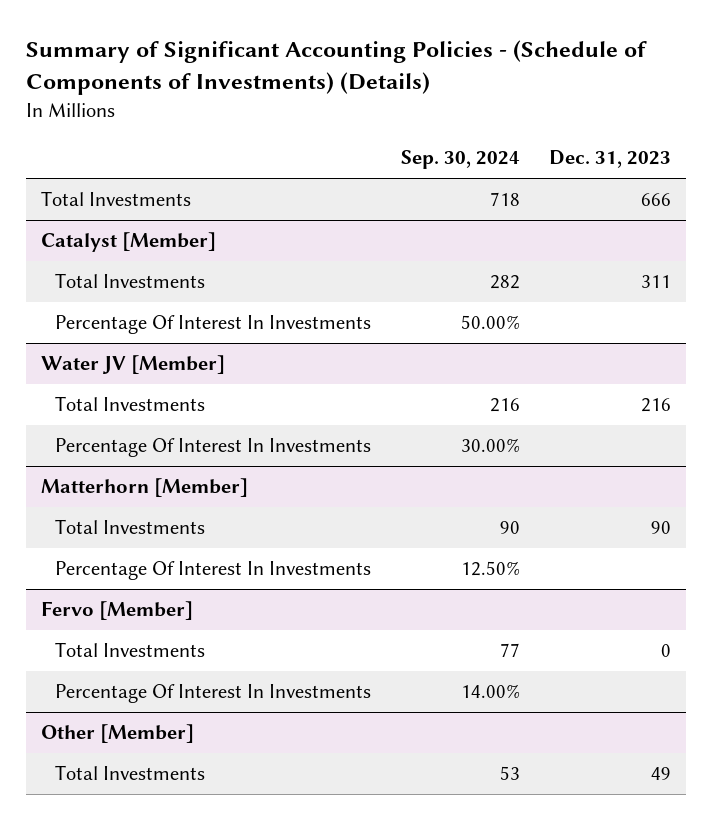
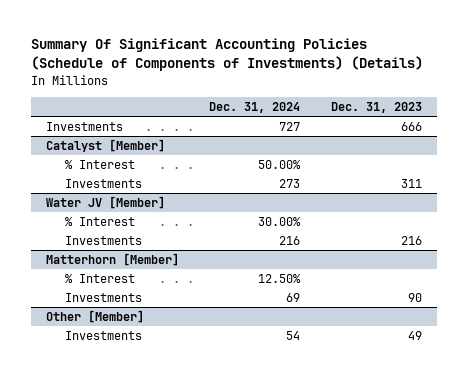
- Summary of Significant Accounting Policies - (Schedule of Components of Investments) (Details)
+ Summary Of Significant Accounting Policies (Schedule of Components of Investments) (Details)
- | Sep. 30, 2024 | Dec. 31, 2023
+ | Dec. 31, 2024 | Dec. 31, 2023
- Total Investments | 718 | 666
+ Investments | 727 | 666
@ Catalyst [Member]
- Total Investments | 282 | 311
- Percentage Of Interest In Investments | 50.00% |
+ % Interest | 50.00% |
+ Investments | 273 | 311
@ Water JV [Member]
- Total Investments | 216 | 216
- Percentage Of Interest In Investments | 30.00% |
+ % Interest | 30.00% |
+ Investments | 216 | 216
@ Matterhorn [Member]
- Total Investments | 90 | 90
- Percentage Of Interest In Investments | 12.50% |
- Fervo [Member]
- Total Investments | 77 | 0
- Percentage Of Interest In Investments | 14.00% |
@ Matterhorn [Member]
+ % Interest | 12.50% |
+ Investments | 69 | 90
@ Other [Member]
- Total Investments | 53 | 49
+ Investments | 54 | 49

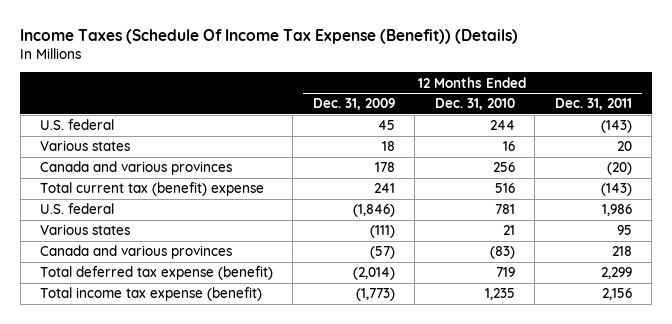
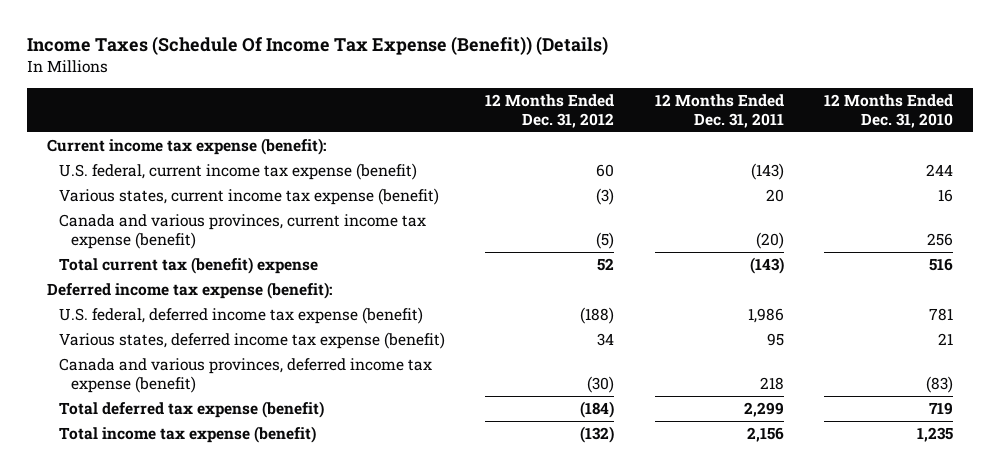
- | 12 Months Ended Dec. 31, 2009 | 12 Months Ended Dec. 31, 2010 | 12 Months Ended Dec. 31, 2011
+ | 12 Months Ended Dec. 31, 2012 | 12 Months Ended Dec. 31, 2011 | 12 Months Ended Dec. 31, 2010
- U.S. federal | 45 | 244 | (143)
- Various states | 18 | 16 | 20
- Canada and various provinces | 178 | 256 | (20)
+ Current income tax expense (benefit):
+ U.S. federal, current income tax expense (benefit) | 60 | (143) | 244
+ Various states, current income tax expense (benefit) | (3) | 20 | 16
+ Canada and various provinces, current income tax expense (benefit) | (5) | (20) | 256
- U.S. federal | (1,846) | 781 | 1,986
- Various states | (111) | 21 | 95
- Canada and various provinces | (57) | (83) | 218
+ Deferred income tax expense (benefit):
+ U.S. federal, deferred income tax expense (benefit) | (188) | 1,986 | 781
+ Various states, deferred income tax expense (benefit) | 34 | 95 | 21
+ Canada and various provinces, deferred income tax expense (benefit) | (30) | 218 | (83)

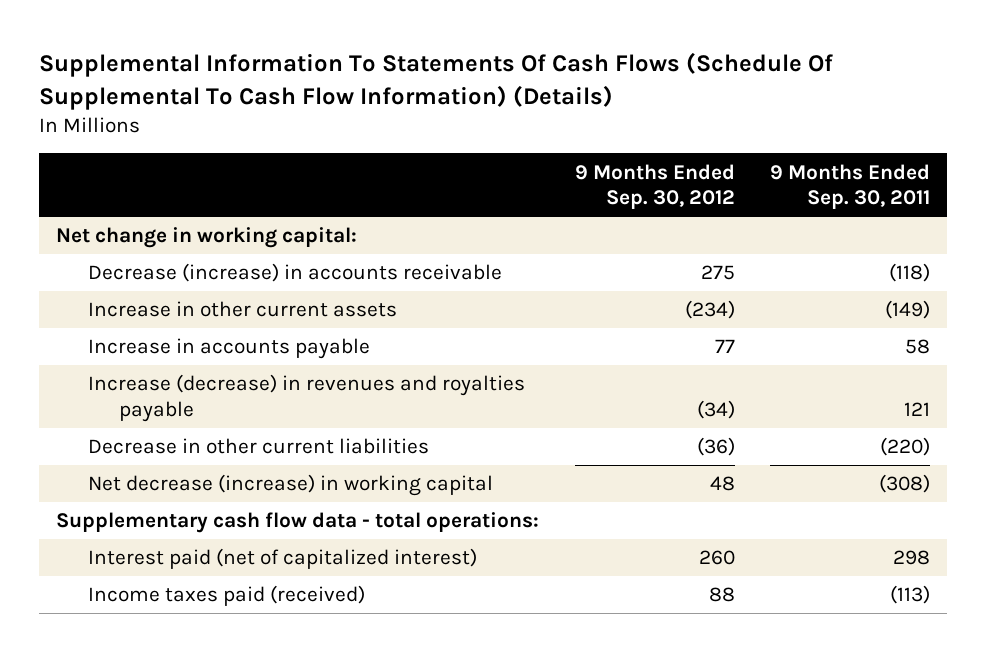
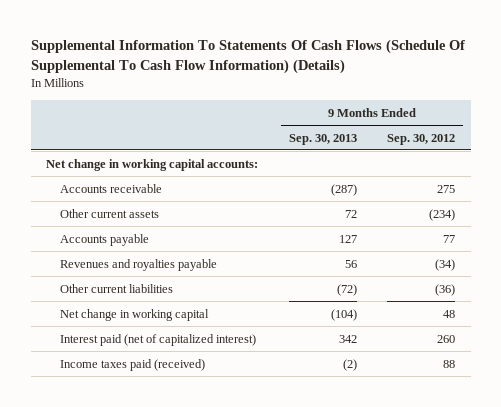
- | 9 Months Ended Sep. 30, 2012 | 9 Months Ended Sep. 30, 2011
+ | 9 Months Ended Sep. 30, 2013 | 9 Months Ended Sep. 30, 2012
- Net change in working capital:
- Decrease (increase) in accounts receivable | 275 | (118)
- Increase in other current assets | (234) | (149)
- Increase in accounts payable | 77 | 58
- Increase (decrease) in revenues and royalties payable | (34) | 121
- Decrease in other current liabilities | (36) | (220)
- Net decrease (increase) in working capital | 48 | (308)
- Supplementary cash flow data - total operations:
+ Net change in working capital accounts:
+ Accounts receivable | (287) | 275
+ Other current assets | 72 | (234)
+ Accounts payable | 127 | 77
+ Revenues and royalties payable | 56 | (34)
+ Other current liabilities | (72) | (36)
+ Net change in working capital | (104) | 48

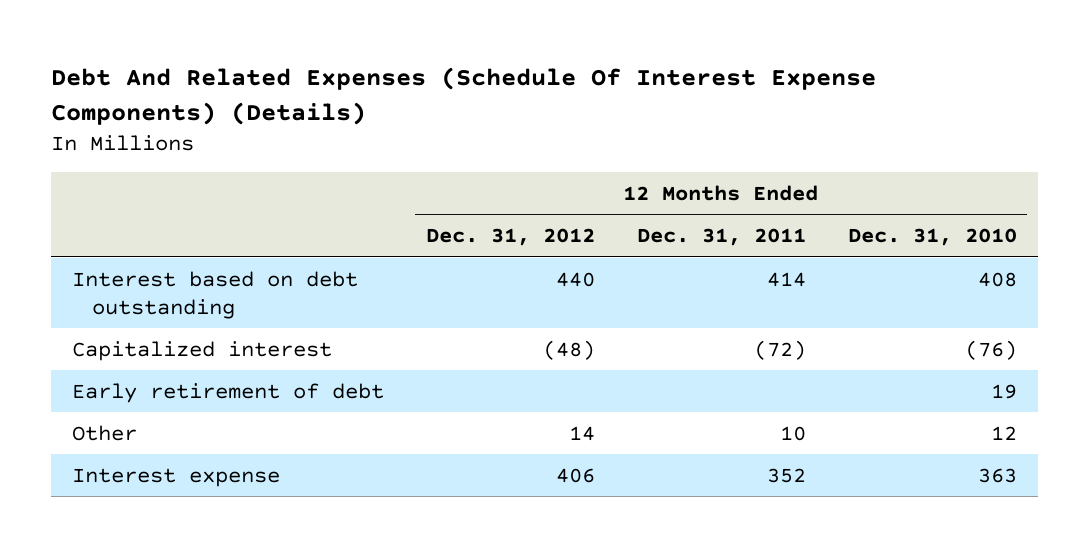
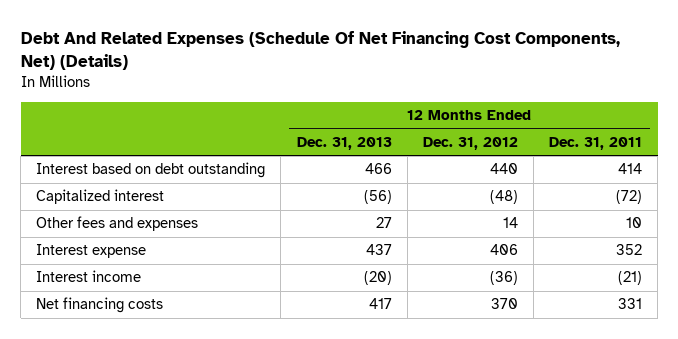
- Debt And Related Expenses (Schedule Of Interest Expense Components) (Details)
+ Debt And Related Expenses (Schedule Of Net Financing Cost Components, Net) (Details)
- | 12 Months Ended Dec. 31, 2012 | 12 Months Ended Dec. 31, 2011 | 12 Months Ended Dec. 31, 2010
+ | 12 Months Ended Dec. 31, 2013 | 12 Months Ended Dec. 31, 2012 | 12 Months Ended Dec. 31, 2011
- Early retirement of debt | | | 19
- Other | 14 | 10 | 12
+ Other fees and expenses | 27 | 14 | 10
+ Interest income | (20) | (36) | (21)
+ Net financing costs | 417 | 370 | 331

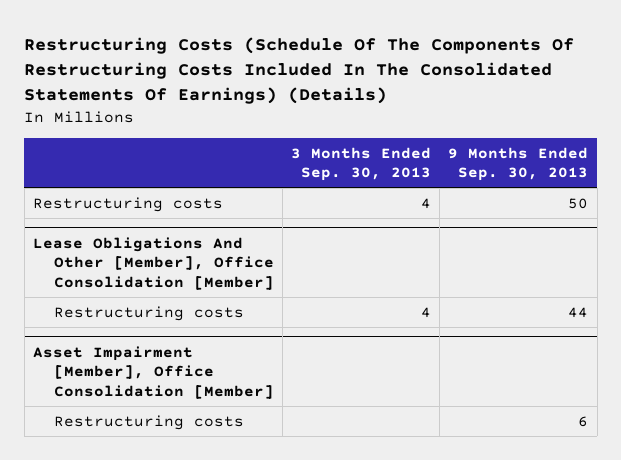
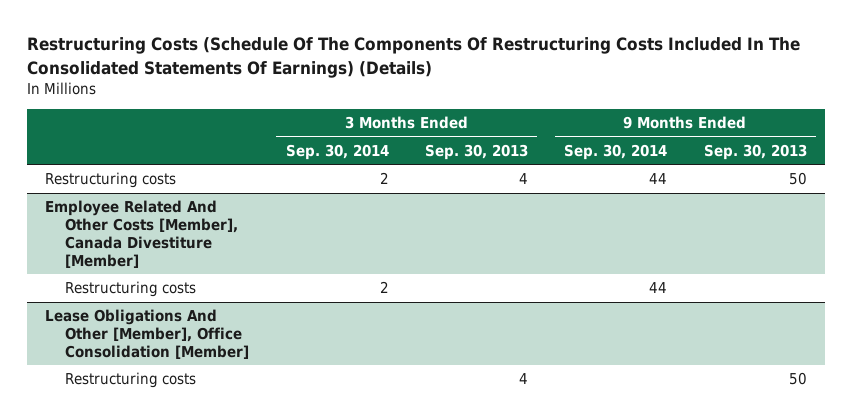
- | 3 Months Ended Sep. 30, 2013 | 9 Months Ended Sep. 30, 2013
+ | 3 Months Ended Sep. 30, 2014 | 3 Months Ended Sep. 30, 2013 | 9 Months Ended Sep. 30, 2014 | 9 Months Ended Sep. 30, 2013
+ Employee Related And Other Costs [Member], Canada Divestiture [Member]
+ Restructuring costs | 2 | | 44 |
@ Lease Obligations And Other [Member], Office Consolidation [Member]
- Restructuring costs | 4 | 44
- Asset Impairment [Member], Office Consolidation [Member]
- Restructuring costs | | 6
@ Lease Obligations And Other [Member], Office Consolidation [Member]
+ Restructuring costs | | 4 | | 50

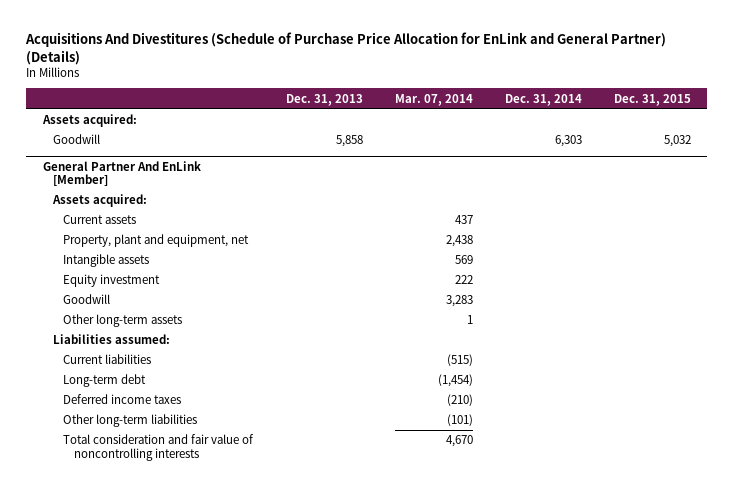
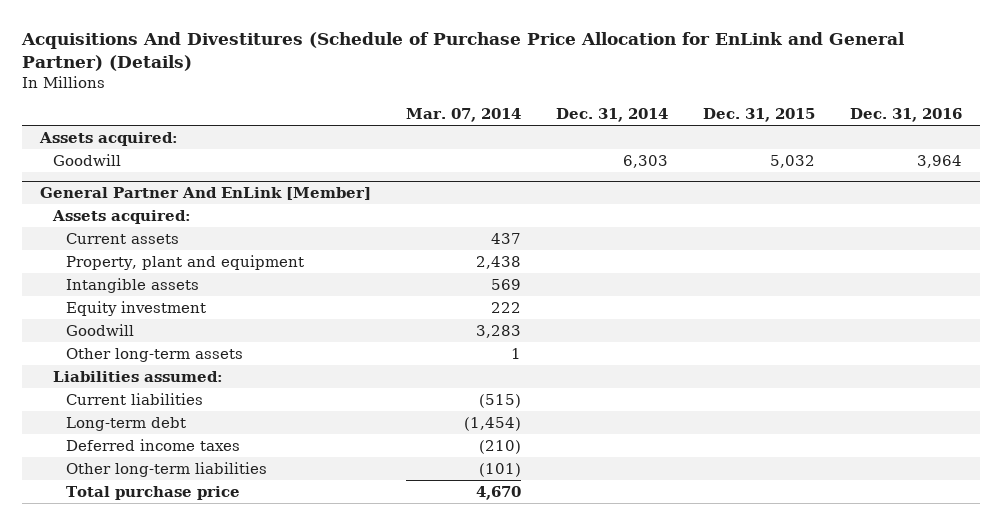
- | Dec. 31, 2013 | Mar. 07, 2014 | Dec. 31, 2014 | Dec. 31, 2015
+ | Mar. 07, 2014 | Dec. 31, 2014 | Dec. 31, 2015 | Dec. 31, 2016
@ General Partner And EnLink [Member]
- Property, plant and equipment, net | | 2,438 | |
+ Property, plant and equipment | 2,438 | | |
- Total consideration and fair value of noncontrolling interests | | 4,670 | |
+ Total purchase price | 4,670 | | |

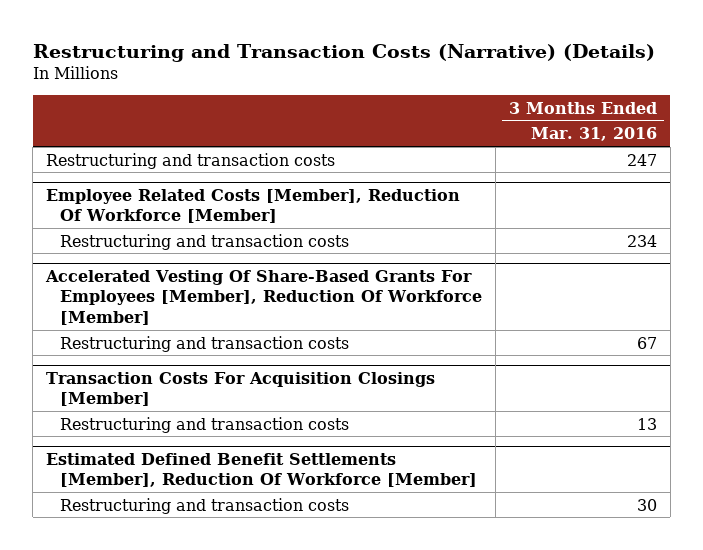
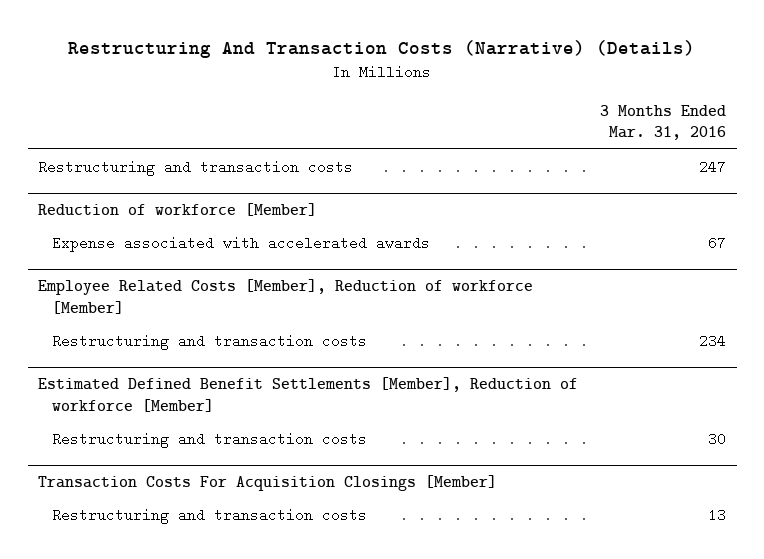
- Restructuring and Transaction Costs (Narrative) (Details)
+ Restructuring And Transaction Costs (Narrative) (Details)
- Employee Related Costs [Member], Reduction Of Workforce [Member]
+ Reduction of workforce [Member]
+ Expense associated with accelerated awards | 67
+ Employee Related Costs [Member], Reduction of workforce [Member]
- Accelerated Vesting Of Share-Based Grants For Employees [Member], Reduction Of Workforce [Member]
- Restructuring and transaction costs | 67
+ Estimated Defined Benefit Settlements [Member], Reduction of workforce [Member]
+ Restructuring and transaction costs | 30
- Estimated Defined Benefit Settlements [Member], Reduction Of Workforce [Member]
- Restructuring and transaction costs | 30

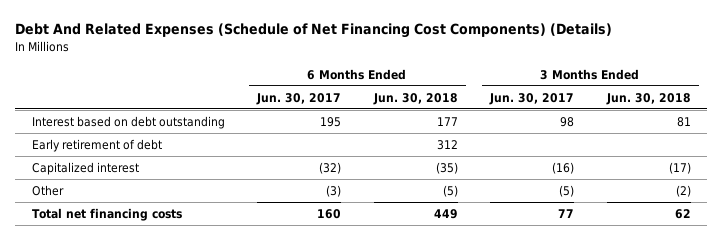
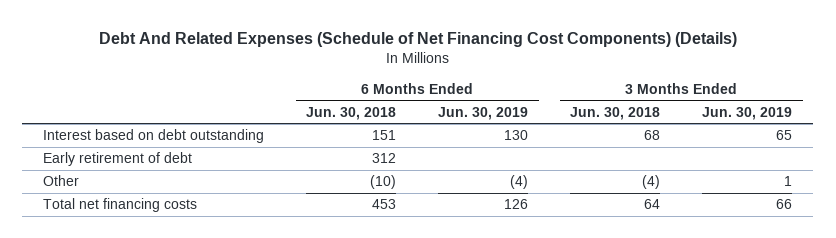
- | 6 Months Ended Jun. 30, 2017 | 6 Months Ended Jun. 30, 2018 | 3 Months Ended Jun. 30, 2017 | 3 Months Ended Jun. 30, 2018
+ | 6 Months Ended Jun. 30, 2018 | 6 Months Ended Jun. 30, 2019 | 3 Months Ended Jun. 30, 2018 | 3 Months Ended Jun. 30, 2019
- Interest based on debt outstanding | 195 | 177 | 98 | 81
+ Interest based on debt outstanding | 151 | 130 | 68 | 65
- Capitalized interest | (32) | (35) | (16) | (17)
- Other | (3) | (5) | (5) | (2)
- Total net financing costs | 160 | 449 | 77 | 62
+ Other | (10) | (4) | (4) | 1
+ Total net financing costs | 453 | 126 | 64 | 66

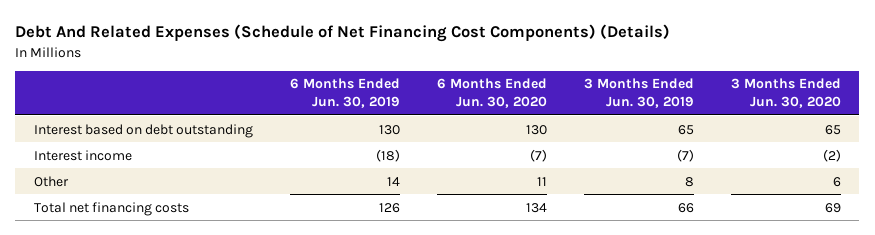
- | 6 Months Ended Jun. 30, 2018 | 6 Months Ended Jun. 30, 2019 | 3 Months Ended Jun. 30, 2018 | 3 Months Ended Jun. 30, 2019
+ | 6 Months Ended Jun. 30, 2019 | 6 Months Ended Jun. 30, 2020 | 3 Months Ended Jun. 30, 2019 | 3 Months Ended Jun. 30, 2020
- Early retirement of debt | 312 | | |
- Other | (10) | (4) | (4) | 1
+ Interest income | (18) | (7) | (7) | (2)
+ Other | 14 | 11 | 8 | 6

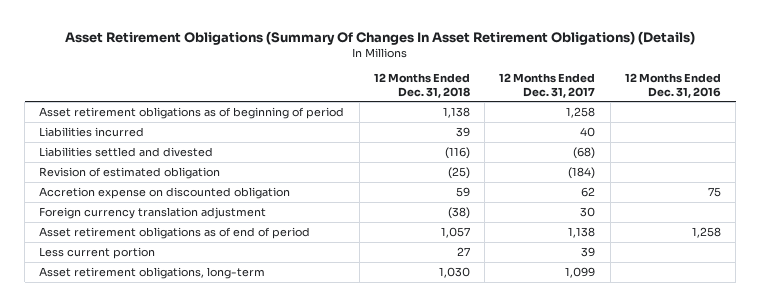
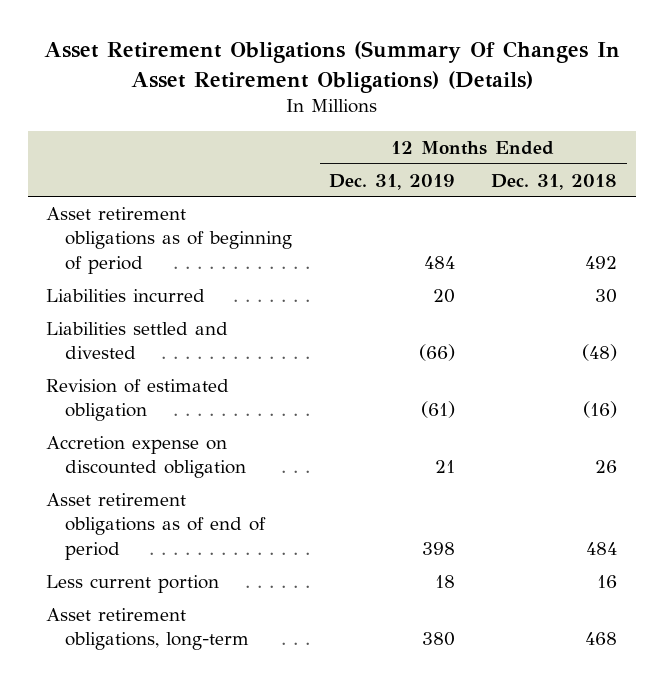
- | 12 Months Ended Dec. 31, 2018 | 12 Months Ended Dec. 31, 2017 | 12 Months Ended Dec. 31, 2016
+ | 12 Months Ended Dec. 31, 2019 | 12 Months Ended Dec. 31, 2018
- Asset retirement obligations as of beginning of period | 1,138 | 1,258 |
- Liabilities incurred | 39 | 40 |
- Liabilities settled and divested | (116) | (68) |
- Revision of estimated obligation | (25) | (184) |
- Accretion expense on discounted obligation | 59 | 62 | 75
- Foreign currency translation adjustment | (38) | 30 |
- Asset retirement obligations as of end of period | 1,057 | 1,138 | 1,258
- Less current portion | 27 | 39 |
- Asset retirement obligations, long-term | 1,030 | 1,099 |
+ Asset retirement obligations as of beginning of period | 484 | 492
+ Liabilities incurred | 20 | 30
+ Liabilities settled and divested | (66) | (48)
+ Revision of estimated obligation | (61) | (16)
+ Accretion expense on discounted obligation | 21 | 26
+ Asset retirement obligations as of end of period | 398 | 484
+ Less current portion | 18 | 16
+ Asset retirement obligations, long-term | 380 | 468

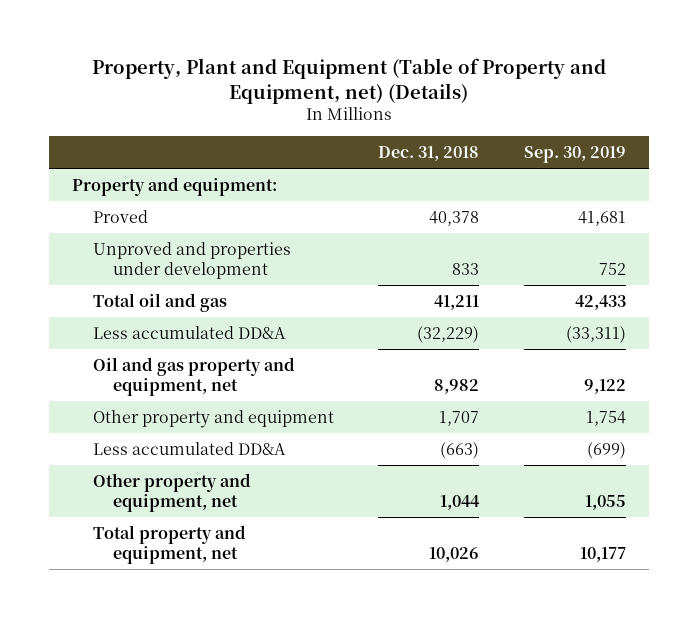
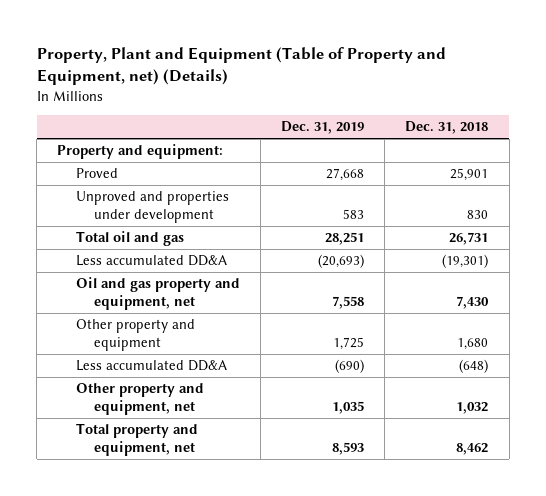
- | Dec. 31, 2018 | Sep. 30, 2019
+ | Dec. 31, 2019 | Dec. 31, 2018
- Proved | 40,378 | 41,681
- Unproved and properties under development | 833 | 752
- Total oil and gas | 41,211 | 42,433
- Less accumulated DD&A | (32,229) | (33,311)
- Oil and gas property and equipment, net | 8,982 | 9,122
- Other property and equipment | 1,707 | 1,754
- Less accumulated DD&A | (663) | (699)
- Other property and equipment, net | 1,044 | 1,055
- Total property and equipment, net | 10,026 | 10,177
+ Proved | 27,668 | 25,901
+ Unproved and properties under development | 583 | 830
+ Total oil and gas | 28,251 | 26,731
+ Less accumulated DD&A | (20,693) | (19,301)
+ Oil and gas property and equipment, net | 7,558 | 7,430
+ Other property and equipment | 1,725 | 1,680
+ Less accumulated DD&A | (690) | (648)
+ Other property and equipment, net | 1,035 | 1,032
+ Total property and equipment, net | 8,593 | 8,462

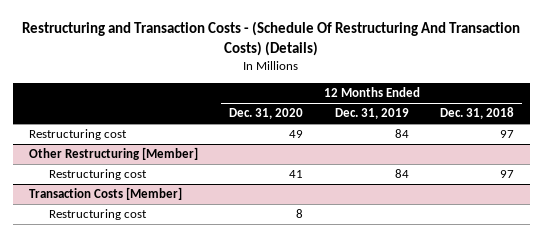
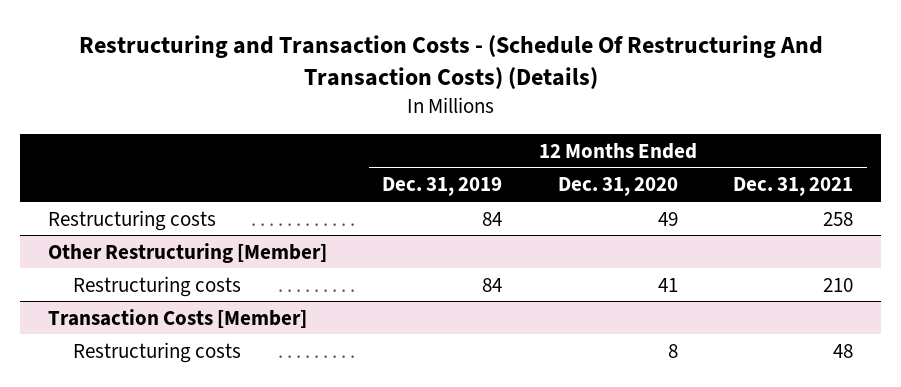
- | 12 Months Ended Dec. 31, 2020 | 12 Months Ended Dec. 31, 2019 | 12 Months Ended Dec. 31, 2018
+ | 12 Months Ended Dec. 31, 2019 | 12 Months Ended Dec. 31, 2020 | 12 Months Ended Dec. 31, 2021
- Restructuring cost | 49 | 84 | 97
+ Restructuring costs | 84 | 49 | 258
@ Other Restructuring [Member]
- Restructuring cost | 41 | 84 | 97
+ Restructuring costs | 84 | 41 | 210
@ Transaction Costs [Member]
- Restructuring cost | 8 | |
+ Restructuring costs | | 8 | 48

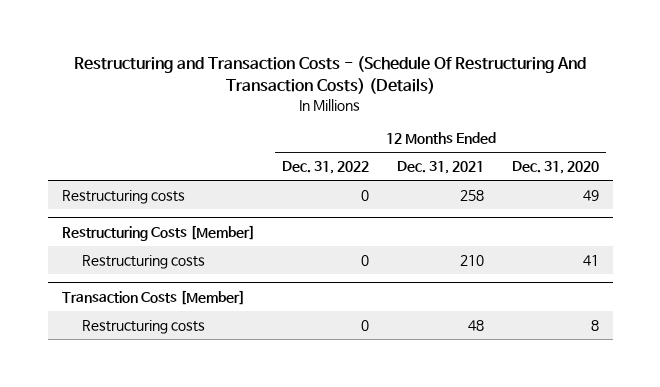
- | 12 Months Ended Dec. 31, 2019 | 12 Months Ended Dec. 31, 2020 | 12 Months Ended Dec. 31, 2021
+ | 12 Months Ended Dec. 31, 2022 | 12 Months Ended Dec. 31, 2021 | 12 Months Ended Dec. 31, 2020
- Other Restructuring [Member]
+ Restructuring Costs [Member]

